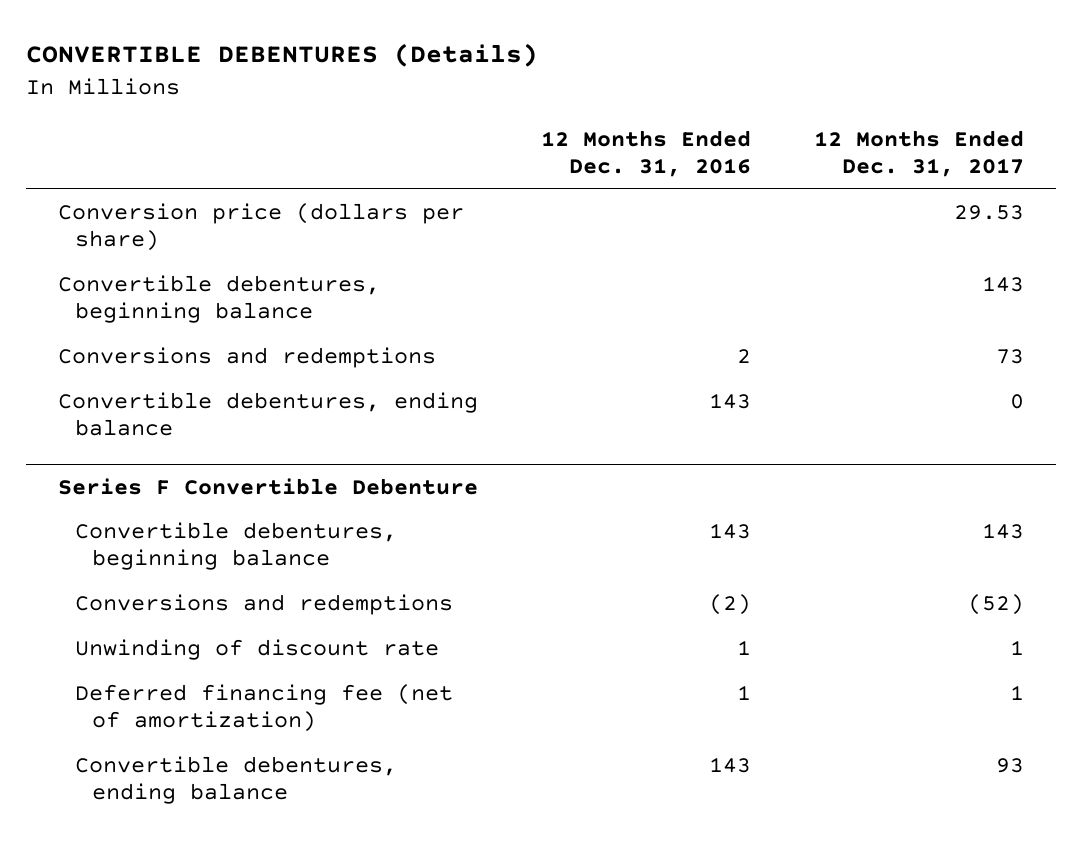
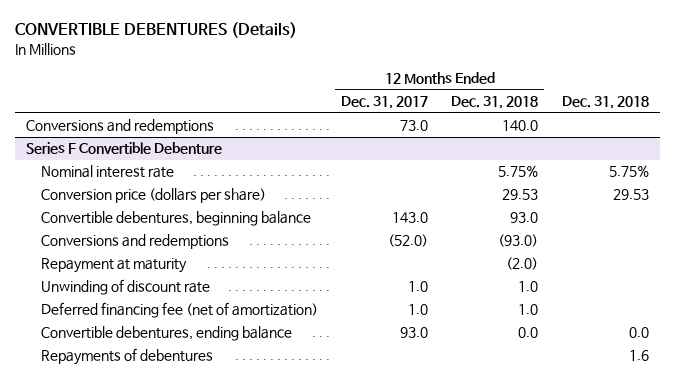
- | 12 Months Ended Dec. 31, 2016 | 12 Months Ended Dec. 31, 2017
+ | 12 Months Ended Dec. 31, 2017 | 12 Months Ended Dec. 31, 2018 | Dec. 31, 2018
- Conversion price (dollars per share) | | 29.53
- Convertible debentures, beginning balance | | 143
- Conversions and redemptions | 2 | 73
- Convertible debentures, ending balance | 143 | 0
+ Conversions and redemptions | 73.0 | 140.0 |
@ Series F Convertible Debenture
- Convertible debentures, beginning balance | 143 | 143
- Conversions and redemptions | (2) | (52)
- Unwinding of discount rate | 1 | 1
- Deferred financing fee (net of amortization) | 1 | 1
- Convertible debentures, ending balance | 143 | 93
+ Nominal interest rate | | 5.75% | 5.75%
+ Conversion price (dollars per share) | | 29.53 | 29.53
+ Convertible debentures, beginning balance | 143.0 | 93.0 |
+ Conversions and redemptions | (52.0) | (93.0) |
+ Repayment at maturity | | (2.0) |
+ Unwinding of discount rate | 1.0 | 1.0 |
+ Deferred financing fee (net of amortization) | 1.0 | 1.0 |
+ Convertible debentures, ending balance | 93.0 | 0.0 | 0.0
+ Repayments of debentures | | | 1.6

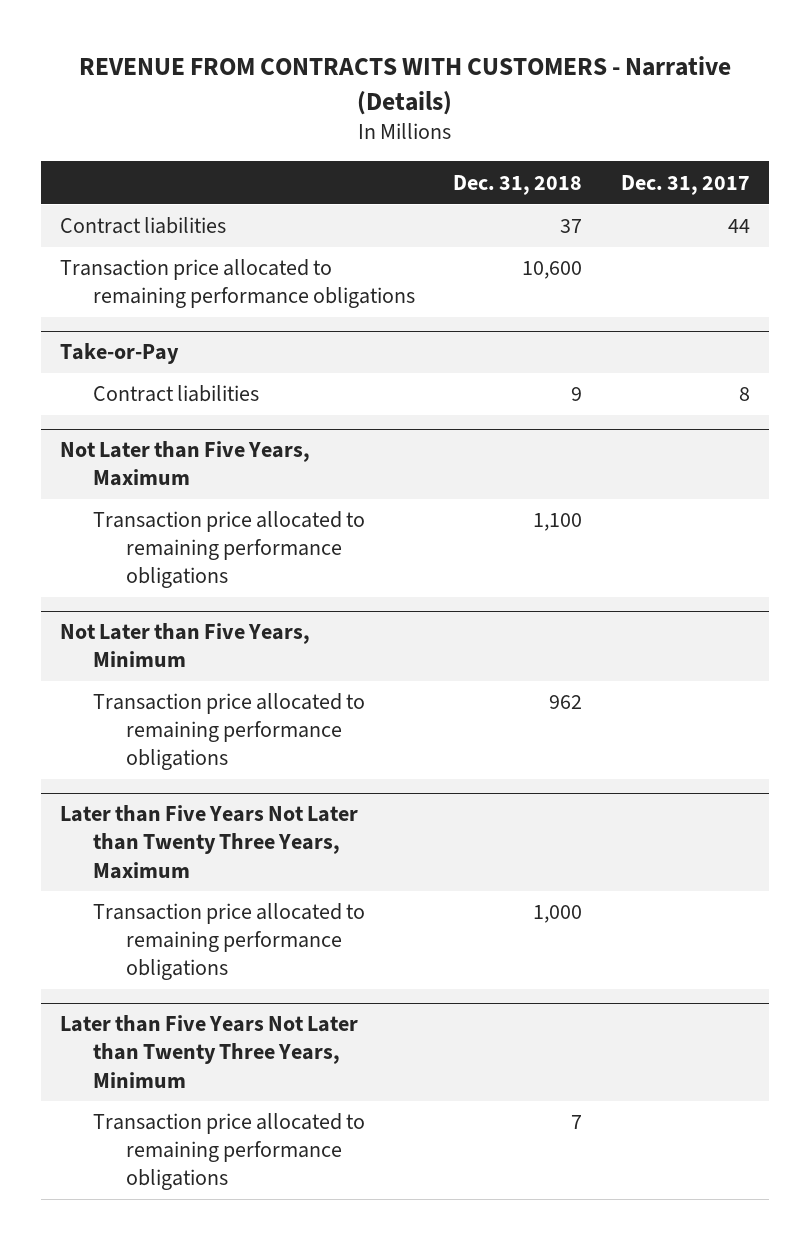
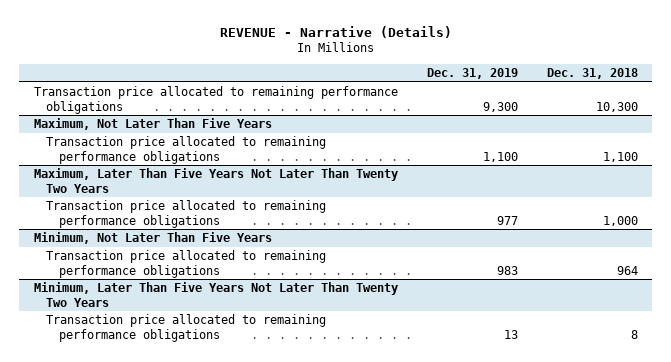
- REVENUE FROM CONTRACTS WITH CUSTOMERS - Narrative (Details)
+ REVENUE - Narrative (Details)
- | Dec. 31, 2018 | Dec. 31, 2017
+ | Dec. 31, 2019 | Dec. 31, 2018
- Contract liabilities | 37 | 44
- Transaction price allocated to remaining performance obligations | 10,600 |
- Take-or-Pay
- Contract liabilities | 9 | 8
- Not Later than Five Years, Maximum
+ Transaction price allocated to remaining performance obligations | 9,300 | 10,300
+ Maximum, Not Later Than Five Years
- Not Later than Five Years, Minimum
- Transaction price allocated to remaining performance obligations | 962 |
- Later than Five Years Not Later than Twenty Three Years, Maximum
+ Maximum, Later Than Five Years Not Later Than Twenty Two Years
- Later than Five Years Not Later than Twenty Three Years, Minimum
- Transaction price allocated to remaining performance obligations | 7 |
+ Minimum, Not Later Than Five Years
+ Transaction price allocated to remaining performance obligations | 983 | 964
+ Minimum, Later Than Five Years Not Later Than Twenty Two Years
+ Transaction price allocated to remaining performance obligations | 13 | 8

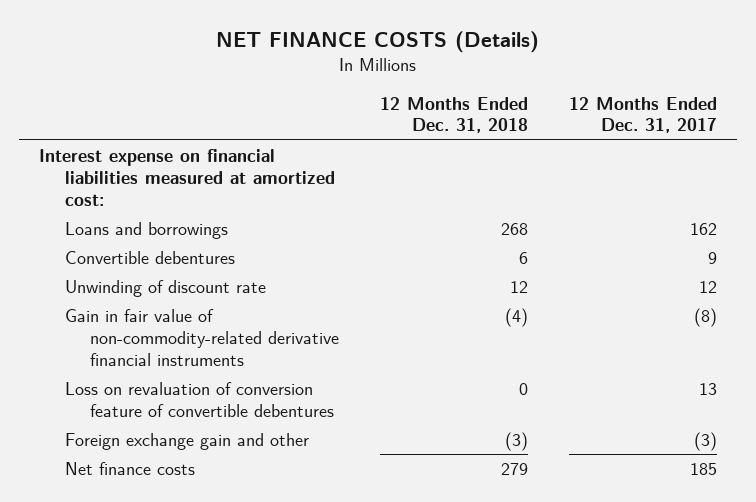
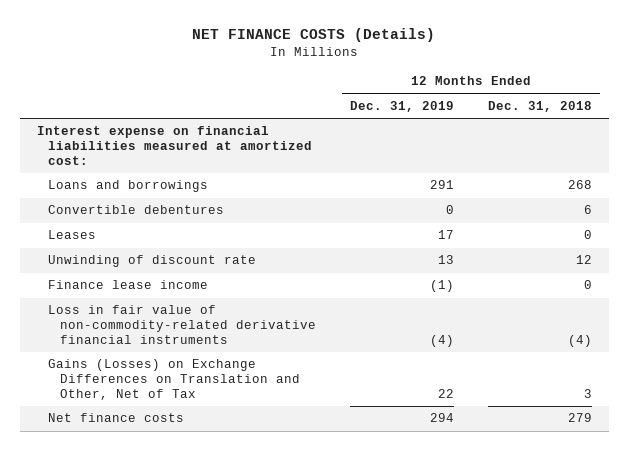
- | 12 Months Ended Dec. 31, 2018 | 12 Months Ended Dec. 31, 2017
+ | 12 Months Ended Dec. 31, 2019 | 12 Months Ended Dec. 31, 2018
+ Leases | 17 | 0
- Gain in fair value of non-commodity-related derivative financial instruments | (4) | (8)
- Loss on revaluation of conversion feature of convertible debentures | 0 | 13
- Foreign exchange gain and other | (3) | (3)
+ Finance lease income | (1) | 0
+ Loss in fair value of non-commodity-related derivative financial instruments | (4) | (4)
+ Gains (Losses) on Exchange Differences on Translation and Other, Net of Tax | 22 | 3

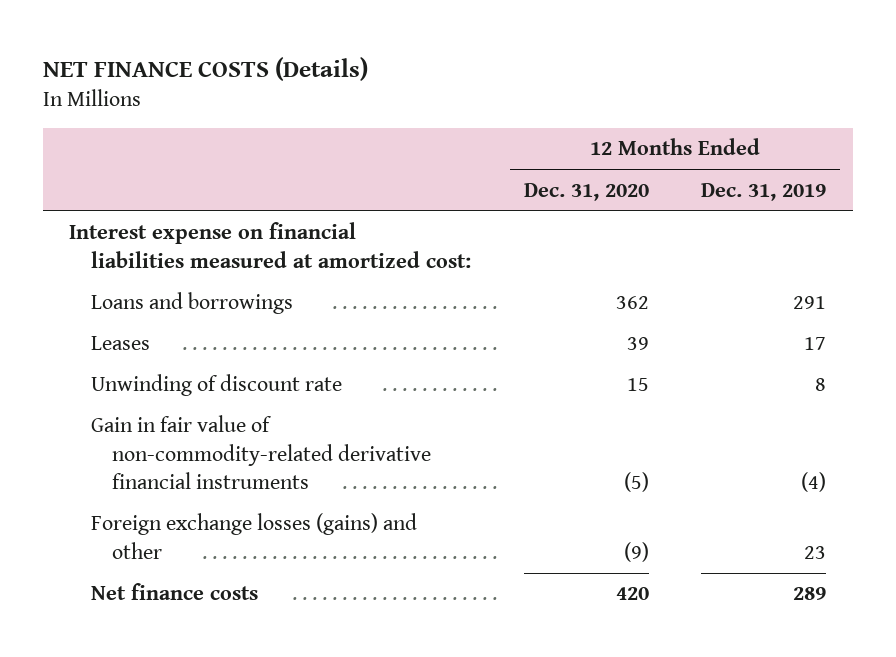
- | 12 Months Ended Dec. 31, 2019 | 12 Months Ended Dec. 31, 2018
+ | 12 Months Ended Dec. 31, 2020 | 12 Months Ended Dec. 31, 2019
- Convertible debentures | 0 | 6
- Unwinding of discount rate | 13 | 12
- Finance lease income | (1) | 0
- Loss in fair value of non-commodity-related derivative financial instruments | (4) | (4)
- Gains (Losses) on Exchange Differences on Translation and Other, Net of Tax | 22 | 3
- Net finance costs | 294 | 279
+ Unwinding of discount rate | 15 | 8
+ Gain in fair value of non-commodity-related derivative financial instruments | (5) | (4)
+ Foreign exchange losses (gains) and other | (9) | 23
+ Net finance costs | 420 | 289

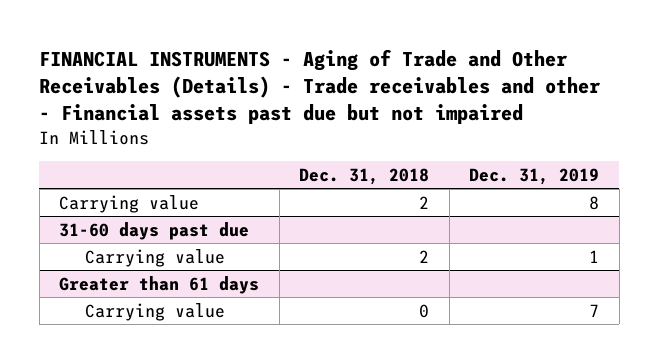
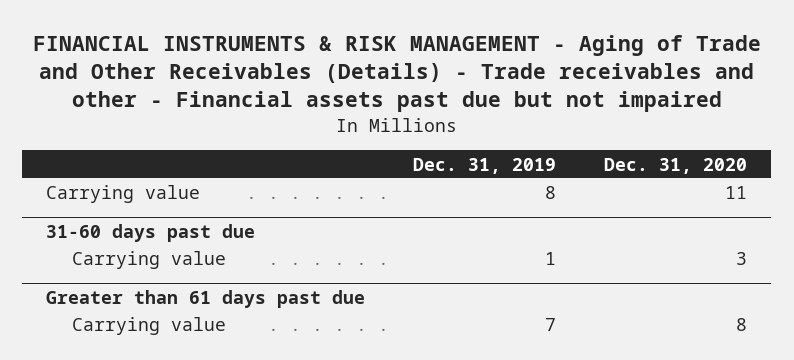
- FINANCIAL INSTRUMENTS - Aging of Trade and Other Receivables (Details) - Trade receivables and other - Financial assets past due but not impaired
+ FINANCIAL INSTRUMENTS & RISK MANAGEMENT - Aging of Trade and Other Receivables (Details) - Trade receivables and other - Financial assets past due but not impaired
- | Dec. 31, 2018 | Dec. 31, 2019
+ | Dec. 31, 2019 | Dec. 31, 2020
- Greater than 61 days
+ Greater than 61 days past due

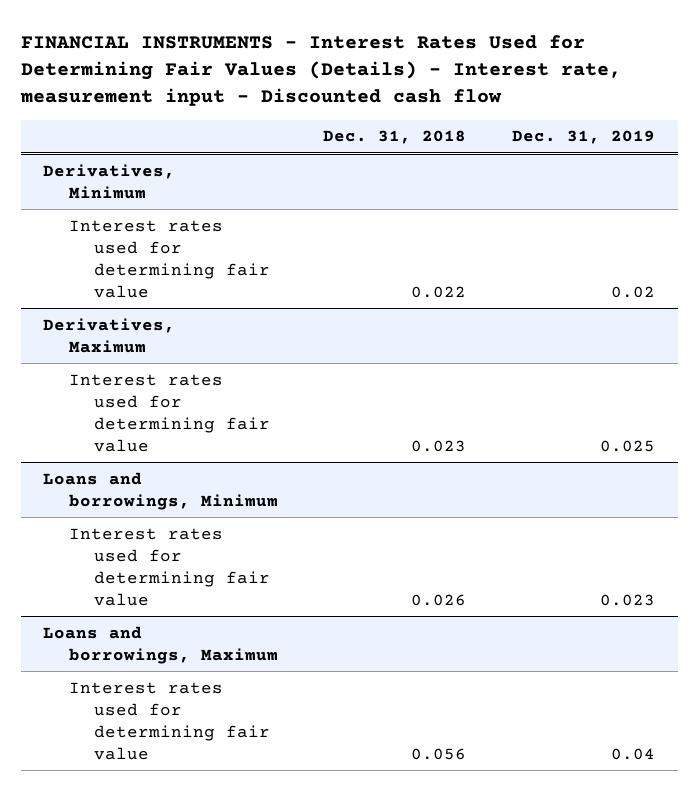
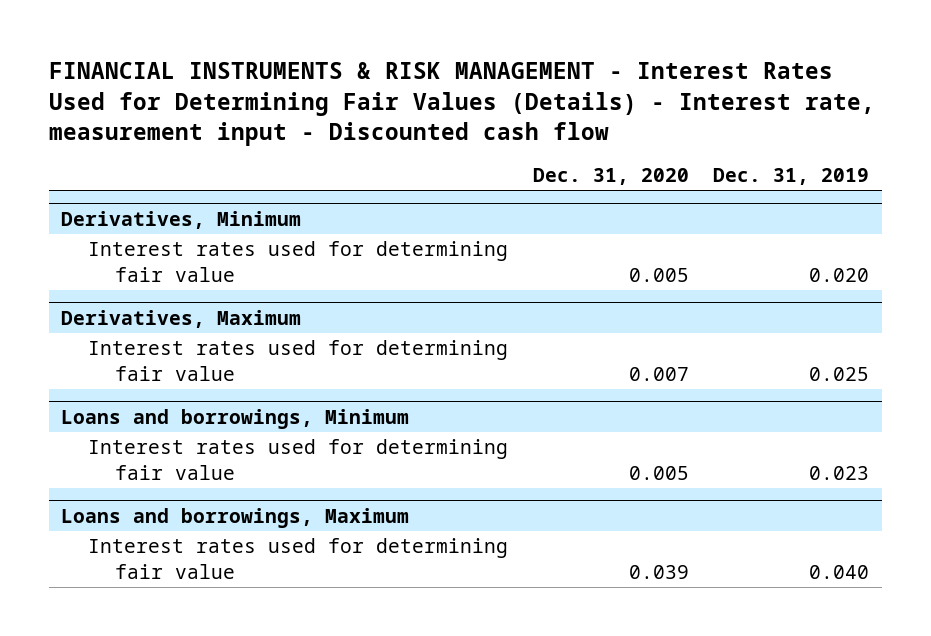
- FINANCIAL INSTRUMENTS - Interest Rates Used for Determining Fair Values (Details) - Interest rate, measurement input - Discounted cash flow
+ FINANCIAL INSTRUMENTS & RISK MANAGEMENT - Interest Rates Used for Determining Fair Values (Details) - Interest rate, measurement input - Discounted cash flow
- | Dec. 31, 2018 | Dec. 31, 2019
+ | Dec. 31, 2020 | Dec. 31, 2019
@ Derivatives, Minimum
- Interest rates used for determining fair value | 0.022 | 0.02
+ Interest rates used for determining fair value | 0.005 | 0.020
@ Loans and borrowings, Maximum
- Interest rates used for determining fair value | 0.056 | 0.04
+ Interest rates used for determining fair value | 0.039 | 0.040

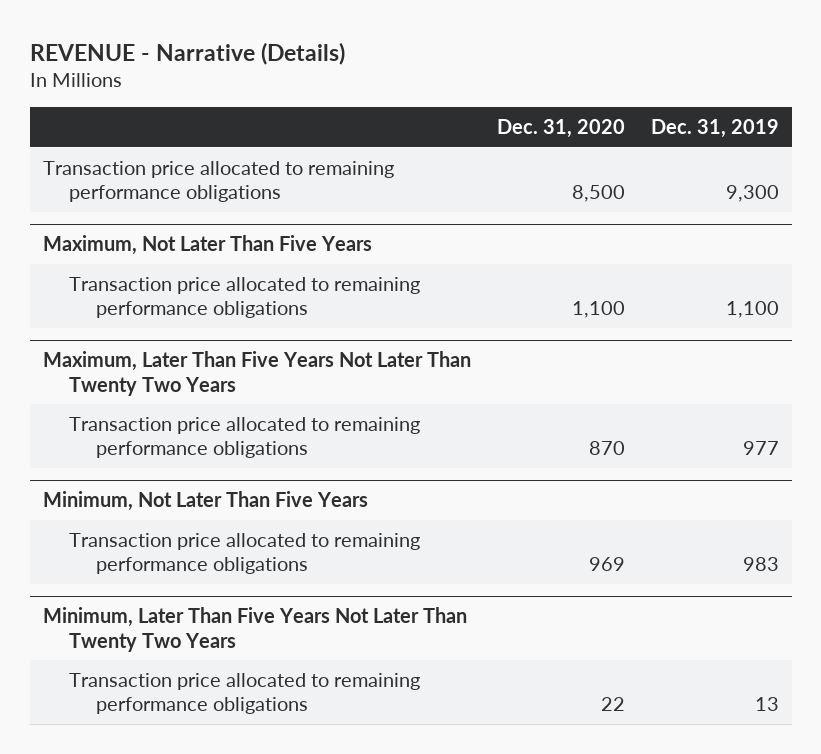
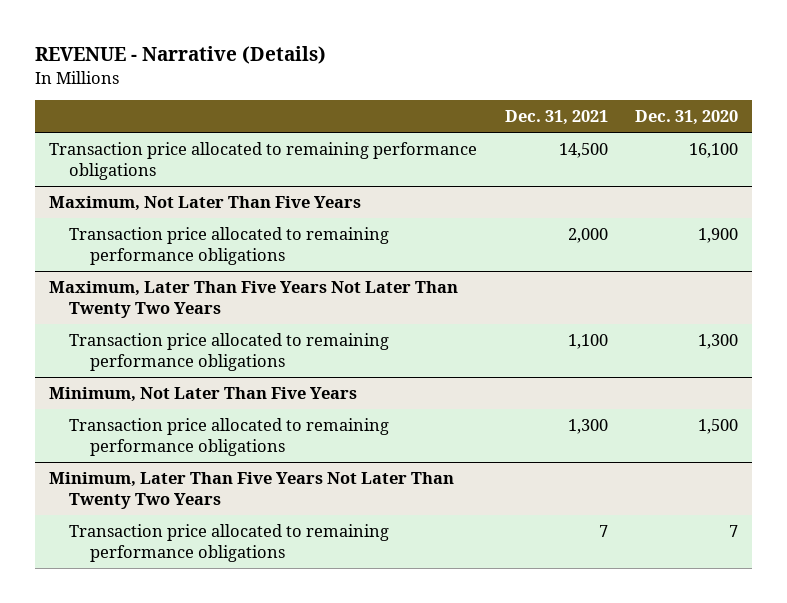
- | Dec. 31, 2020 | Dec. 31, 2019
+ | Dec. 31, 2021 | Dec. 31, 2020
- Transaction price allocated to remaining performance obligations | 8,500 | 9,300
+ Transaction price allocated to remaining performance obligations | 14,500 | 16,100
@ Maximum, Not Later Than Five Years
- Transaction price allocated to remaining performance obligations | 1,100 | 1,100
+ Transaction price allocated to remaining performance obligations | 2,000 | 1,900
@ Maximum, Later Than Five Years Not Later Than Twenty Two Years
- Transaction price allocated to remaining performance obligations | 870 | 977
+ Transaction price allocated to remaining performance obligations | 1,100 | 1,300
@ Minimum, Not Later Than Five Years
- Transaction price allocated to remaining performance obligations | 969 | 983
+ Transaction price allocated to remaining performance obligations | 1,300 | 1,500
@ Minimum, Later Than Five Years Not Later Than Twenty Two Years
- Transaction price allocated to remaining performance obligations | 22 | 13
+ Transaction price allocated to remaining performance obligations | 7 | 7

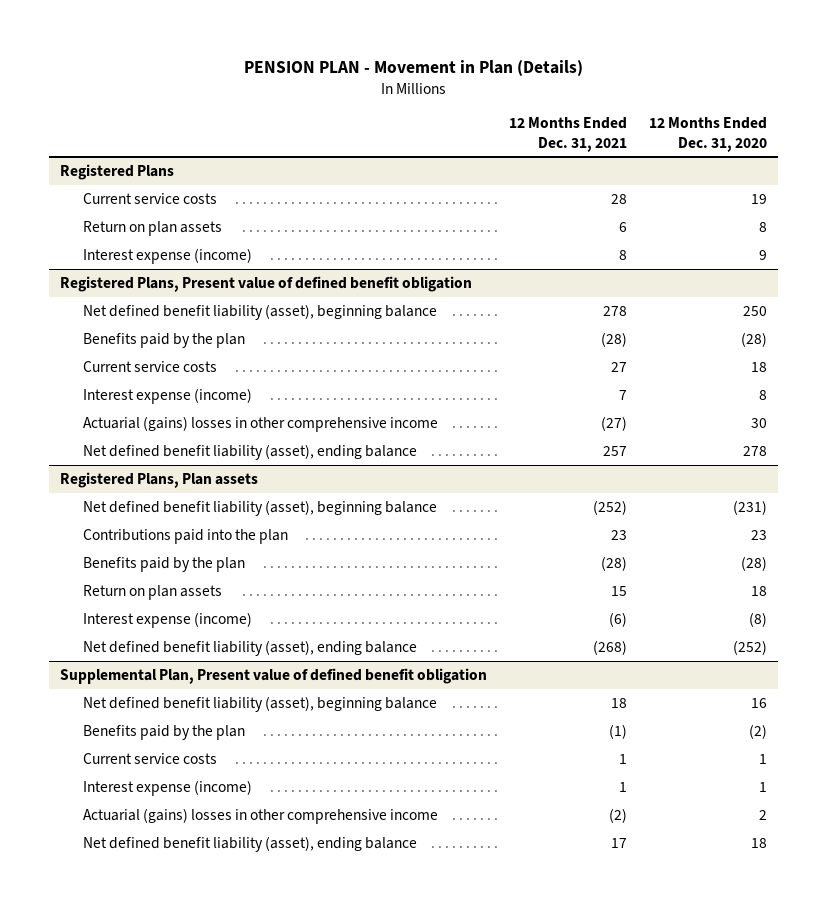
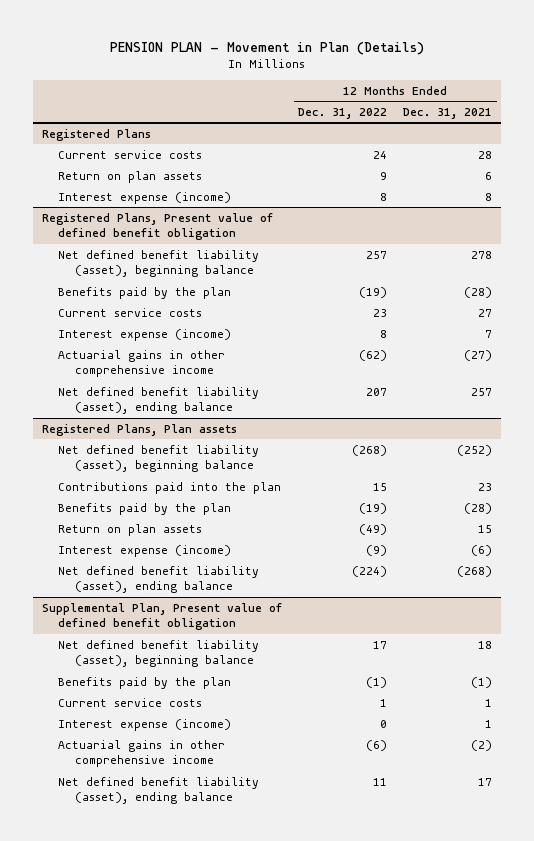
- | 12 Months Ended Dec. 31, 2021 | 12 Months Ended Dec. 31, 2020
+ | 12 Months Ended Dec. 31, 2022 | 12 Months Ended Dec. 31, 2021
@ Registered Plans, Present value of defined benefit obligation
- Actuarial (gains) losses in other comprehensive income | (27) | 30
+ Actuarial gains in other comprehensive income | (62) | (27)
@ Supplemental Plan, Present value of defined benefit obligation
- Actuarial (gains) losses in other comprehensive income | (2) | 2
+ Actuarial gains in other comprehensive income | (6) | (2)

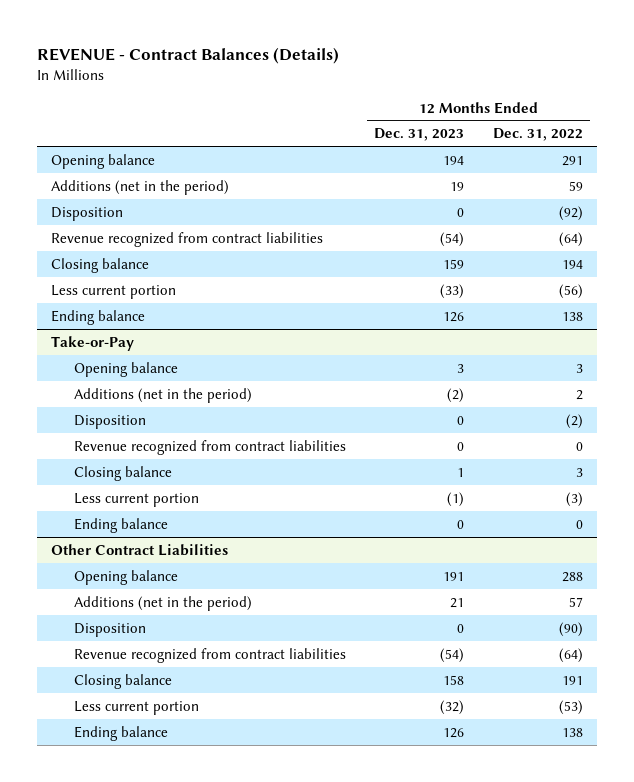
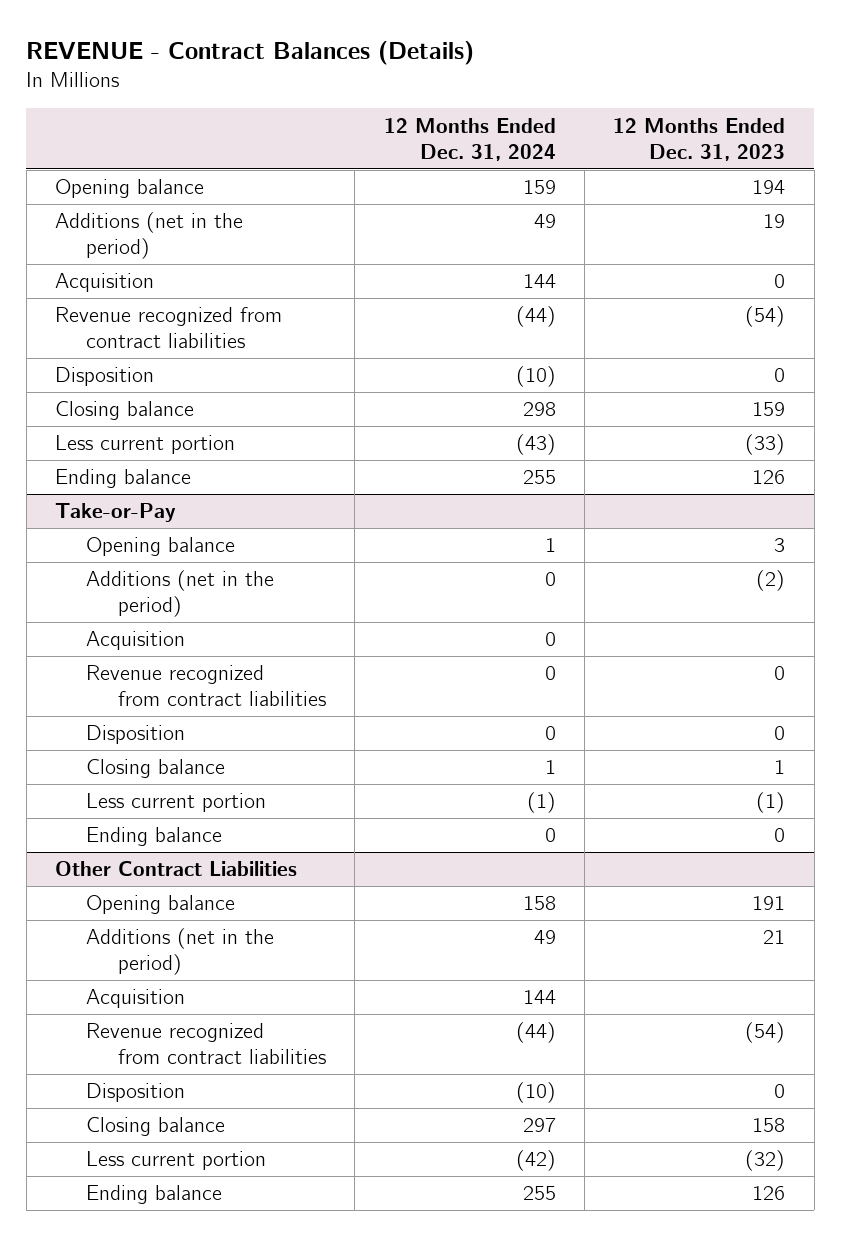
- | 12 Months Ended Dec. 31, 2023 | 12 Months Ended Dec. 31, 2022
+ | 12 Months Ended Dec. 31, 2024 | 12 Months Ended Dec. 31, 2023
+ Acquisition | 144 | 0
moved down: Disposition | (10) | 0
@ Take-or-Pay
+ Acquisition | 0 |
moved down: Disposition | 0 | 0
@ Other Contract Liabilities
+ Acquisition | 144 |
moved down: Disposition | (10) | 0

